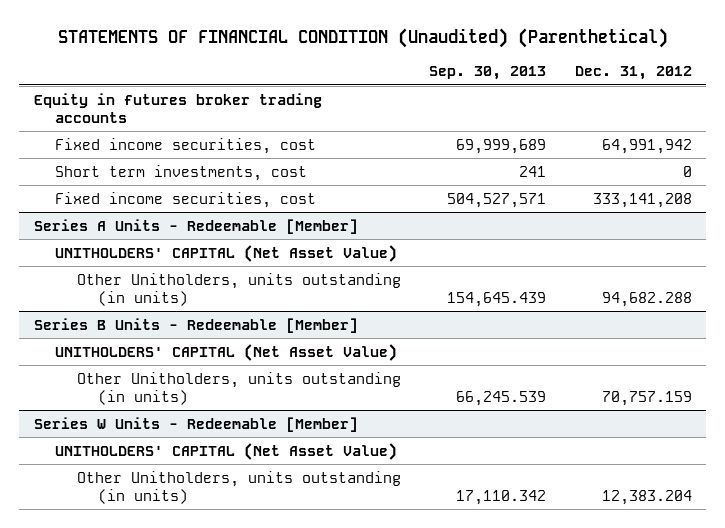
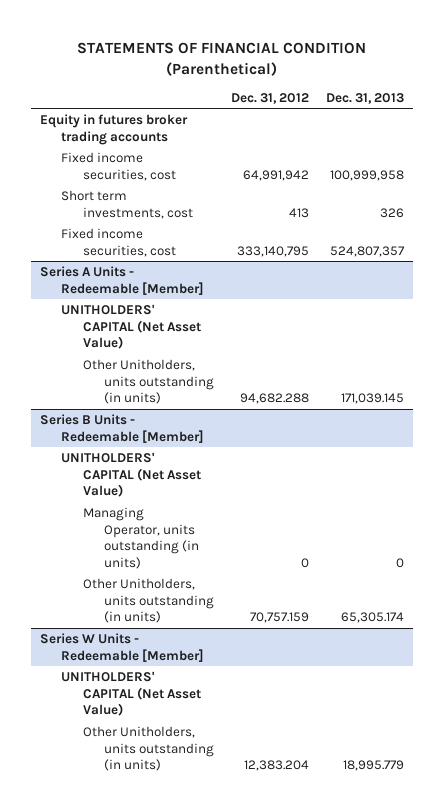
- STATEMENTS OF FINANCIAL CONDITION (Unaudited) (Parenthetical)
+ STATEMENTS OF FINANCIAL CONDITION (Parenthetical)
- | Sep. 30, 2013 | Dec. 31, 2012
+ | Dec. 31, 2012 | Dec. 31, 2013
- Short term investments, cost | 241 | 0
- Fixed income securities, cost | 504,527,571 | 333,141,208
+ Short term investments, cost | 413 | 326
+ Fixed income securities, cost | 333,140,795 | 524,807,357
@ Series B Units - Redeemable [Member]
+ Managing Operator, units outstanding (in units) | 0 | 0

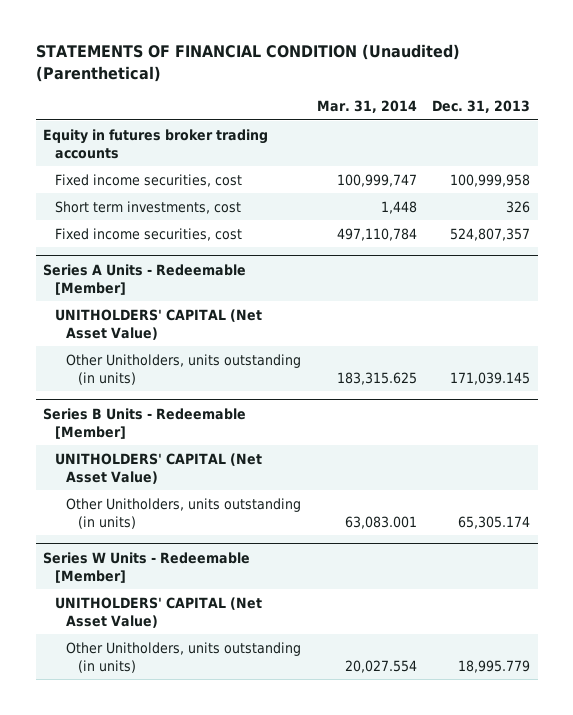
- STATEMENTS OF FINANCIAL CONDITION (Parenthetical)
+ STATEMENTS OF FINANCIAL CONDITION (Unaudited) (Parenthetical)
- | Dec. 31, 2012 | Dec. 31, 2013
+ | Mar. 31, 2014 | Dec. 31, 2013
@ Series B Units - Redeemable [Member]
- Managing Operator, units outstanding (in units) | 0 | 0

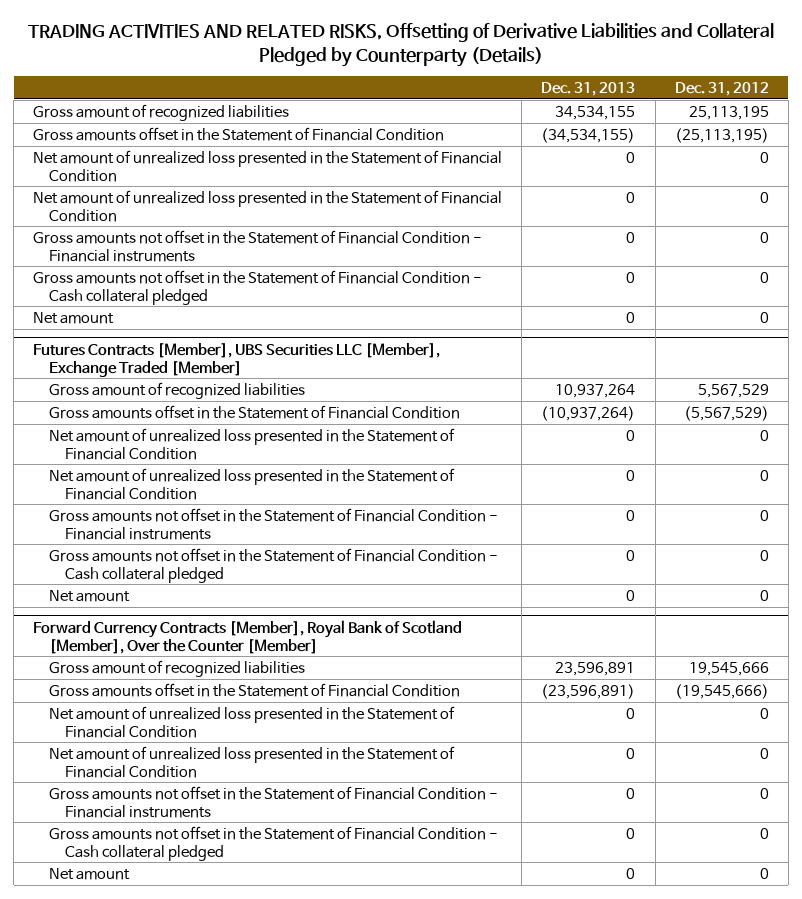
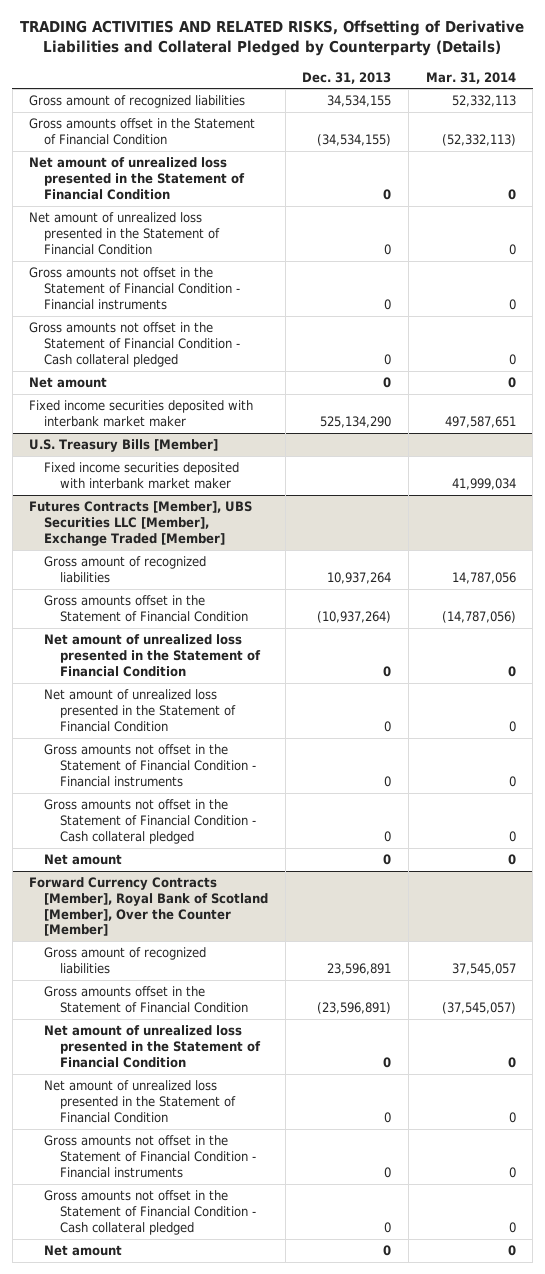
- | Dec. 31, 2013 | Dec. 31, 2012
+ | Dec. 31, 2013 | Mar. 31, 2014
+ Fixed income securities deposited with interbank market maker | 525,134,290 | 497,587,651
+ U.S. Treasury Bills [Member]
+ Fixed income securities deposited with interbank market maker | | 41,999,034

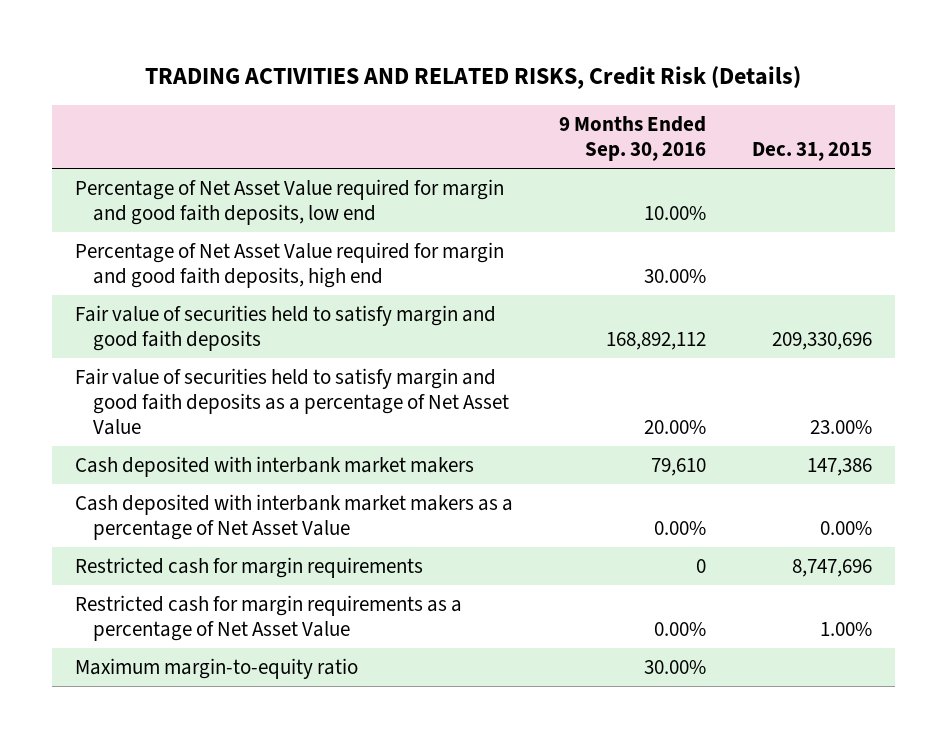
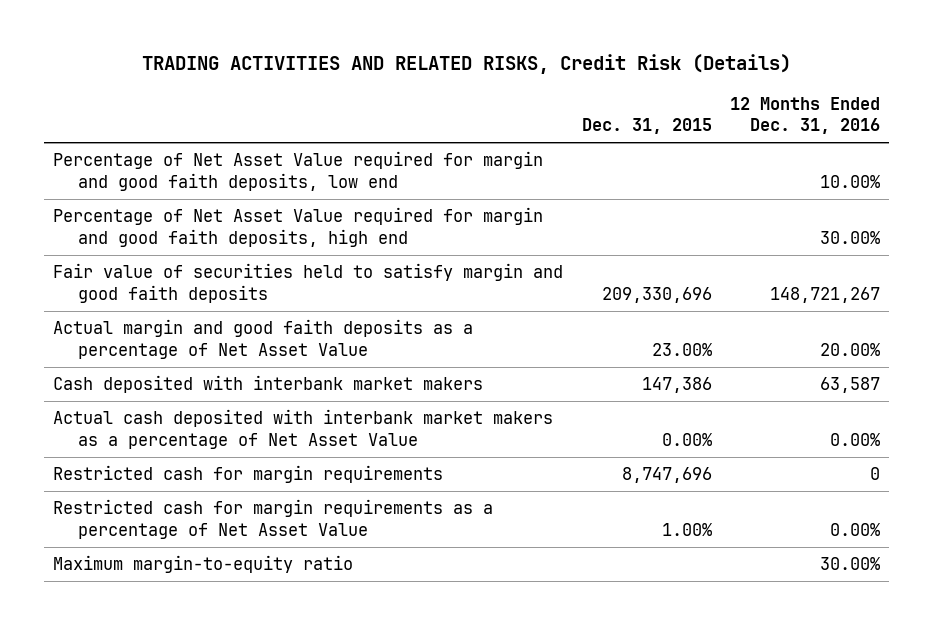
- | 9 Months Ended Sep. 30, 2016 | Dec. 31, 2015
+ | Dec. 31, 2015 | 12 Months Ended Dec. 31, 2016
- Fair value of securities held to satisfy margin and good faith deposits as a percentage of Net Asset Value | 20.00% | 23.00%
+ Actual margin and good faith deposits as a percentage of Net Asset Value | 23.00% | 20.00%
- Cash deposited with interbank market makers as a percentage of Net Asset Value | 0.00% | 0.00%
+ Actual cash deposited with interbank market makers as a percentage of Net Asset Value | 0.00% | 0.00%

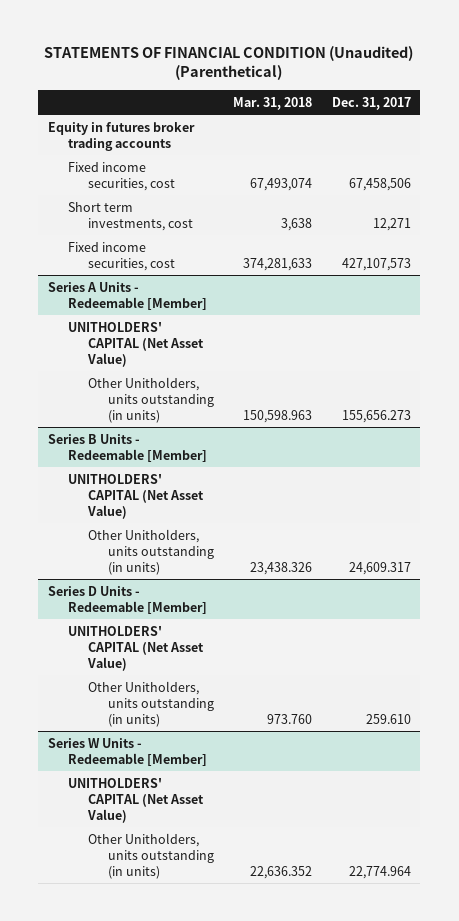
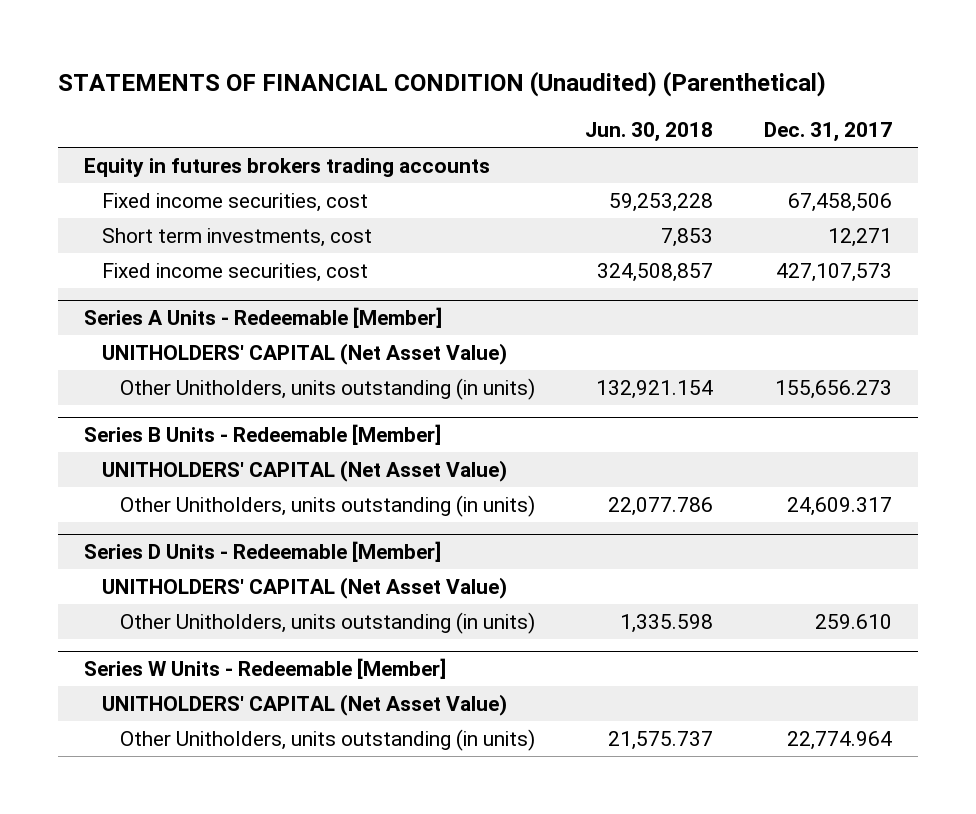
- | Mar. 31, 2018 | Dec. 31, 2017
+ | Jun. 30, 2018 | Dec. 31, 2017
- Equity in futures broker trading accounts
+ Equity in futures brokers trading accounts

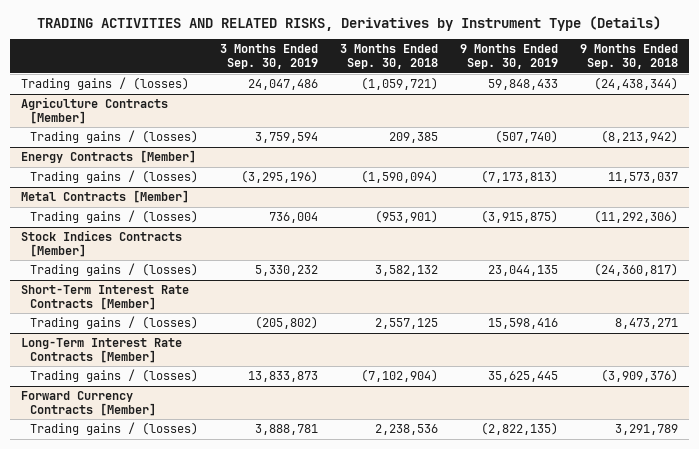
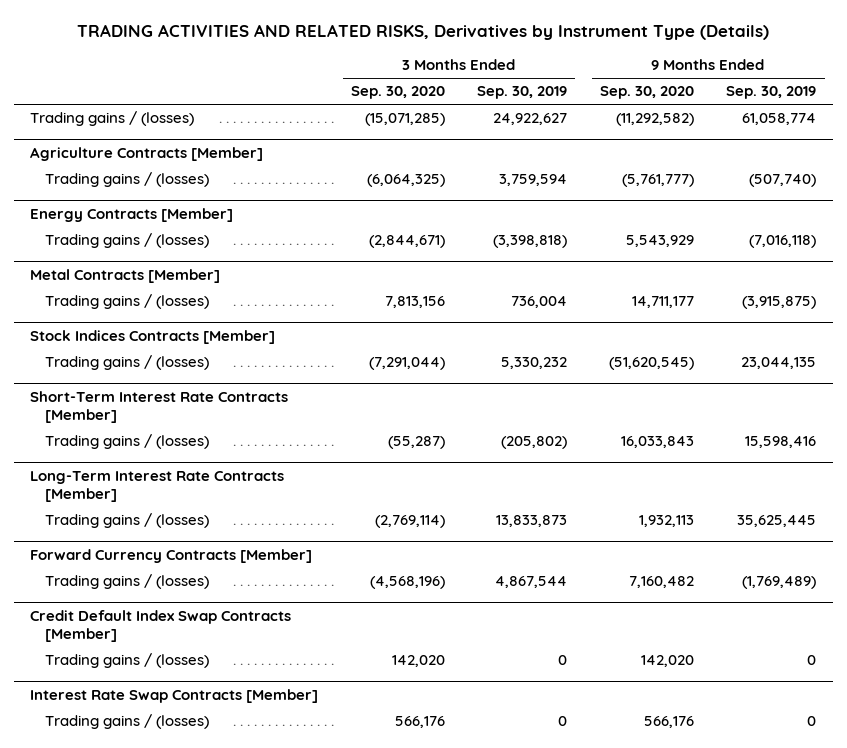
- | 3 Months Ended Sep. 30, 2019 | 3 Months Ended Sep. 30, 2018 | 9 Months Ended Sep. 30, 2019 | 9 Months Ended Sep. 30, 2018
+ | 3 Months Ended Sep. 30, 2020 | 3 Months Ended Sep. 30, 2019 | 9 Months Ended Sep. 30, 2020 | 9 Months Ended Sep. 30, 2019
- Trading gains / (losses) | 24,047,486 | (1,059,721) | 59,848,433 | (24,438,344)
+ Trading gains / (losses) | (15,071,285) | 24,922,627 | (11,292,582) | 61,058,774
@ Energy Contracts [Member]
- Trading gains / (losses) | (3,295,196) | (1,590,094) | (7,173,813) | 11,573,037
+ Trading gains / (losses) | (2,844,671) | (3,398,818) | 5,543,929 | (7,016,118)
@ Forward Currency Contracts [Member]
- Trading gains / (losses) | 3,888,781 | 2,238,536 | (2,822,135) | 3,291,789
+ Trading gains / (losses) | (4,568,196) | 4,867,544 | 7,160,482 | (1,769,489)
+ Credit Default Index Swap Contracts [Member]
+ Trading gains / (losses) | 142,020 | 0 | 142,020 | 0
+ Interest Rate Swap Contracts [Member]
+ Trading gains / (losses) | 566,176 | 0 | 566,176 | 0

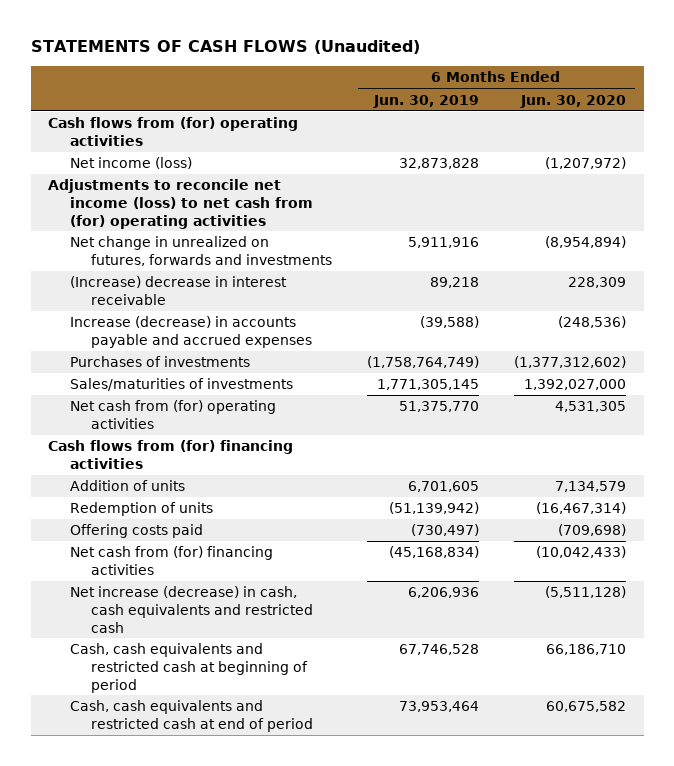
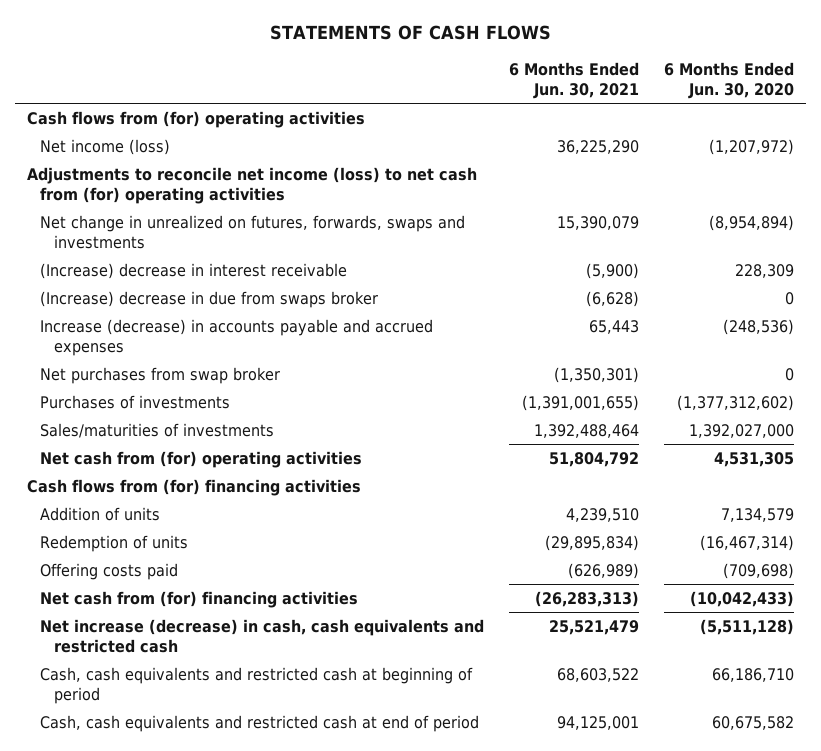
- STATEMENTS OF CASH FLOWS (Unaudited)
+ STATEMENTS OF CASH FLOWS
- | 6 Months Ended Jun. 30, 2019 | 6 Months Ended Jun. 30, 2020
+ | 6 Months Ended Jun. 30, 2021 | 6 Months Ended Jun. 30, 2020
- Net change in unrealized on futures, forwards and investments | 5,911,916 | (8,954,894)
+ Net change in unrealized on futures, forwards, swaps and investments | 15,390,079 | (8,954,894)
+ (Increase) decrease in due from swaps broker | (6,628) | 0
+ Net purchases from swap broker | (1,350,301) | 0

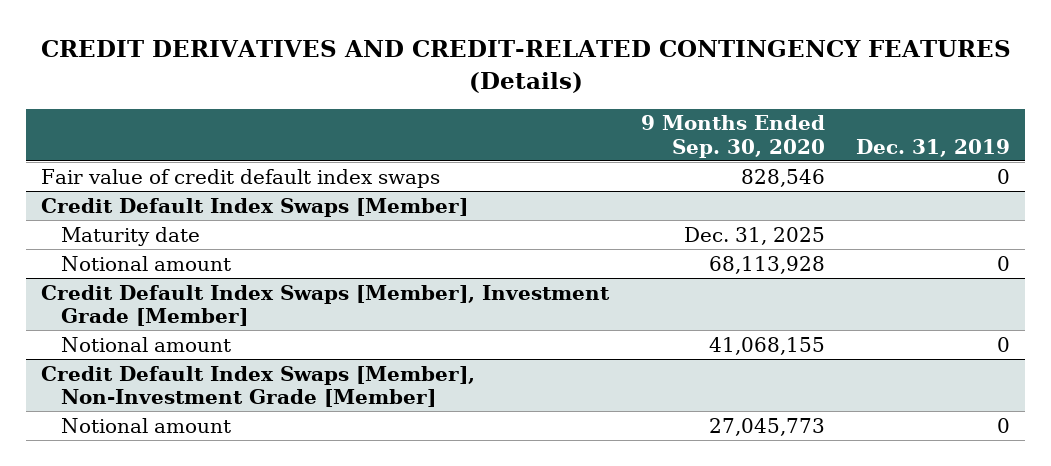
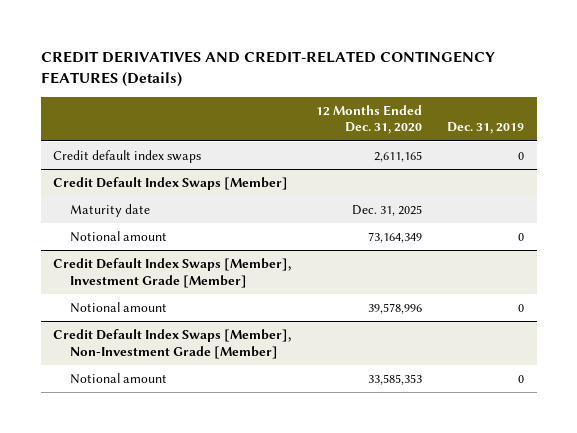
- | 9 Months Ended Sep. 30, 2020 | Dec. 31, 2019
+ | 12 Months Ended Dec. 31, 2020 | Dec. 31, 2019
- Fair value of credit default index swaps | 828,546 | 0
+ Credit default index swaps | 2,611,165 | 0

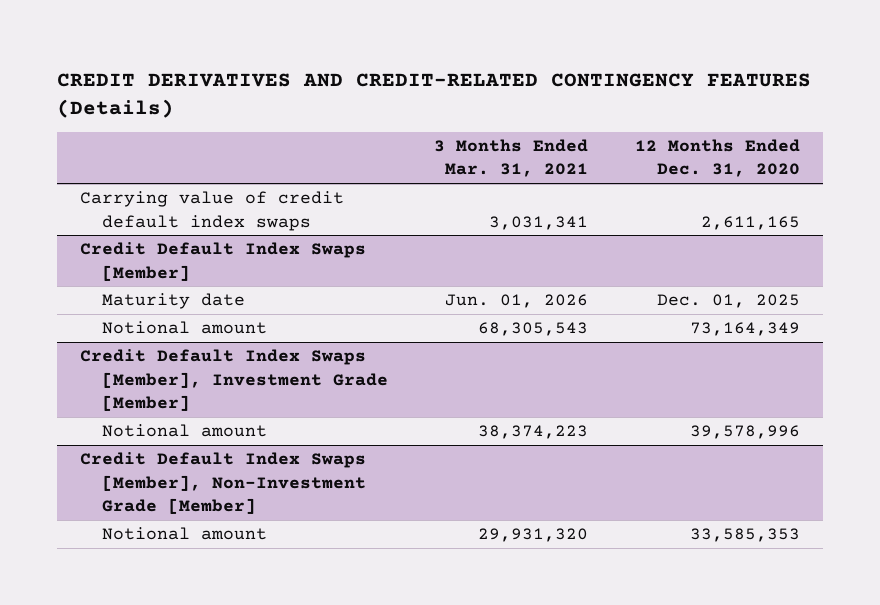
- | 12 Months Ended Dec. 31, 2020 | Dec. 31, 2019
+ | 3 Months Ended Mar. 31, 2021 | 12 Months Ended Dec. 31, 2020
- Credit default index swaps | 2,611,165 | 0
+ Carrying value of credit default index swaps | 3,031,341 | 2,611,165
@ Credit Default Index Swaps [Member]
- Maturity date | Dec. 31, 2025 |
+ Maturity date | Jun. 01, 2026 | Dec. 01, 2025

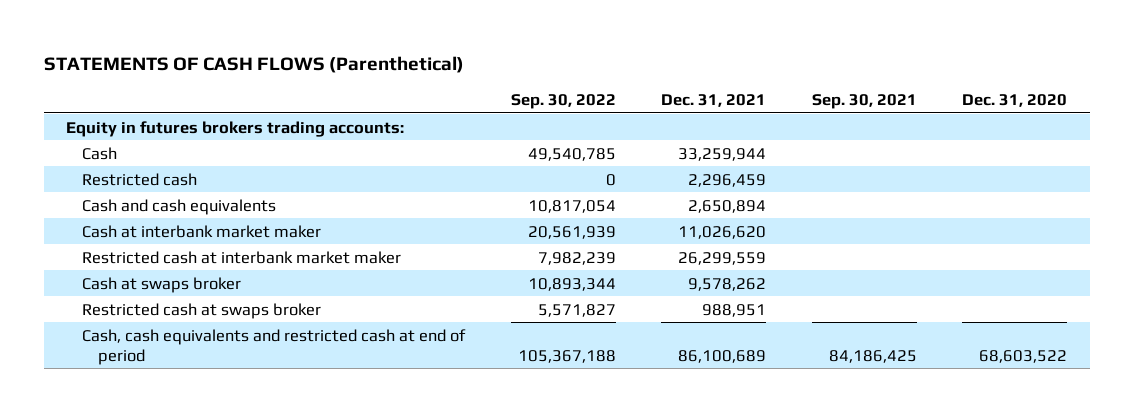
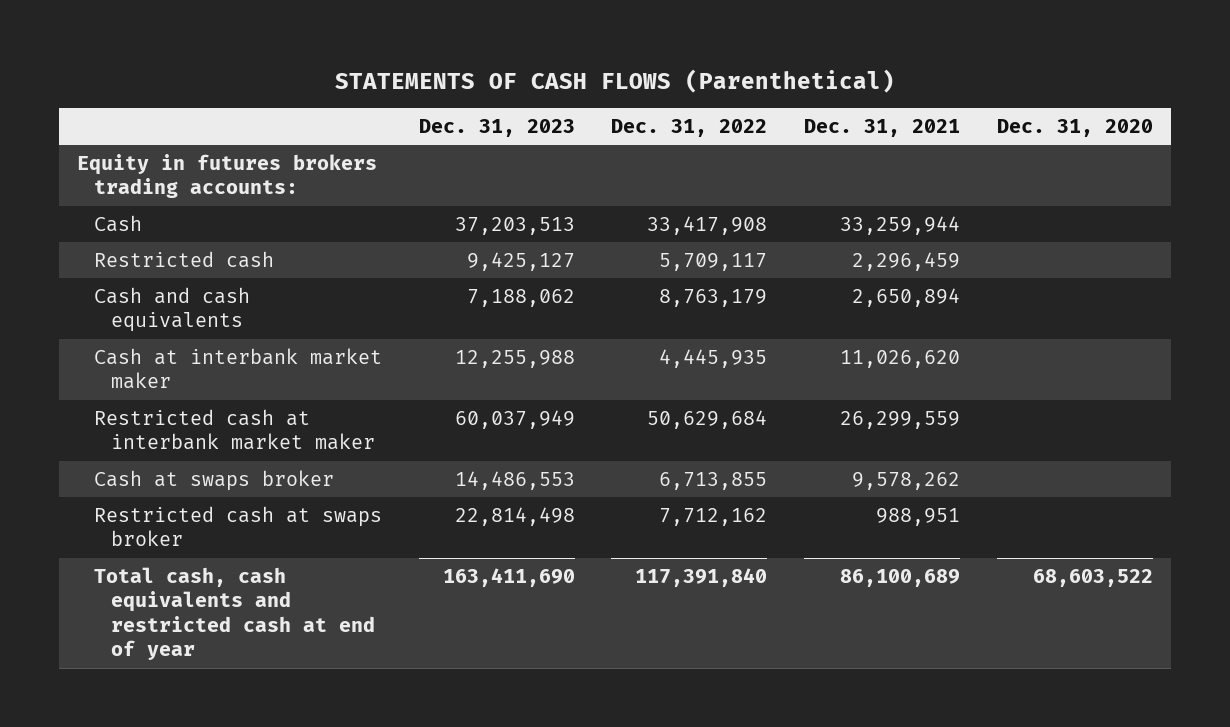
- | Sep. 30, 2022 | Dec. 31, 2021 | Sep. 30, 2021 | Dec. 31, 2020
+ | Dec. 31, 2023 | Dec. 31, 2022 | Dec. 31, 2021 | Dec. 31, 2020
- Cash, cash equivalents and restricted cash at end of period | 105,367,188 | 86,100,689 | 84,186,425 | 68,603,522
+ Total cash, cash equivalents and restricted cash at end of year | 163,411,690 | 117,391,840 | 86,100,689 | 68,603,522

